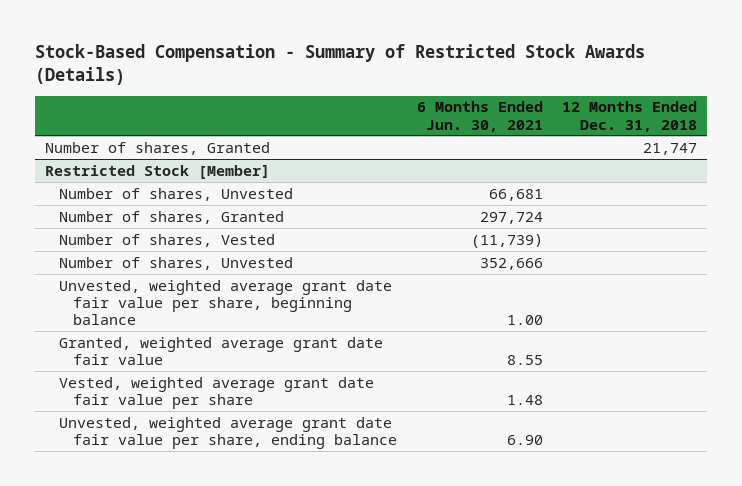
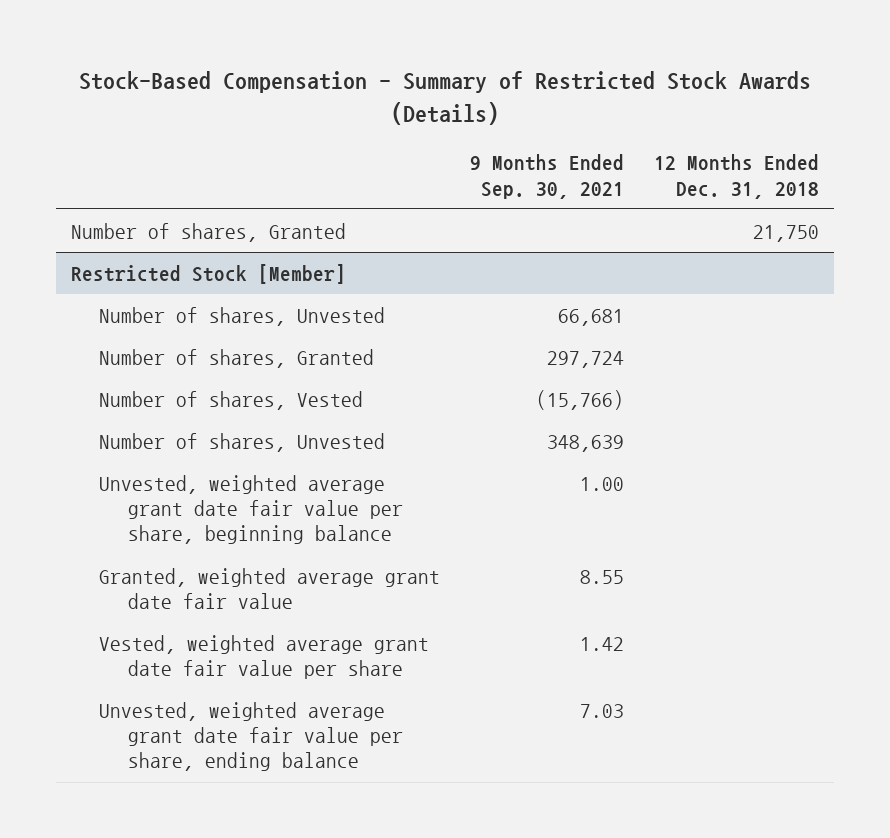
- | 6 Months Ended Jun. 30, 2021 | 12 Months Ended Dec. 31, 2018
+ | 9 Months Ended Sep. 30, 2021 | 12 Months Ended Dec. 31, 2018
- Number of shares, Granted | | 21,747
+ Number of shares, Granted | | 21,750

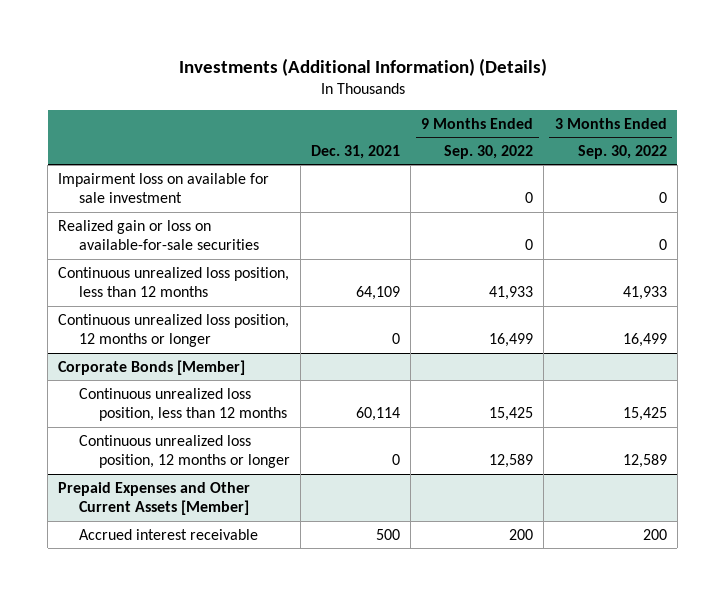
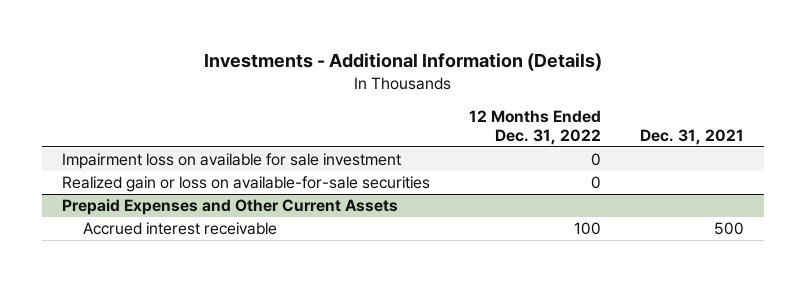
- Investments (Additional Information) (Details)
+ Investments - Additional Information (Details)
- | Dec. 31, 2021 | 9 Months Ended Sep. 30, 2022 | 3 Months Ended Sep. 30, 2022
+ | 12 Months Ended Dec. 31, 2022 | Dec. 31, 2021
- Continuous unrealized loss position, less than 12 months | 64,109 | 41,933 | 41,933
- Continuous unrealized loss position, 12 months or longer | 0 | 16,499 | 16,499
- Corporate Bonds [Member]
- Continuous unrealized loss position, less than 12 months | 60,114 | 15,425 | 15,425
- Continuous unrealized loss position, 12 months or longer | 0 | 12,589 | 12,589
- Prepaid Expenses and Other Current Assets [Member]
+ Prepaid Expenses and Other Current Assets

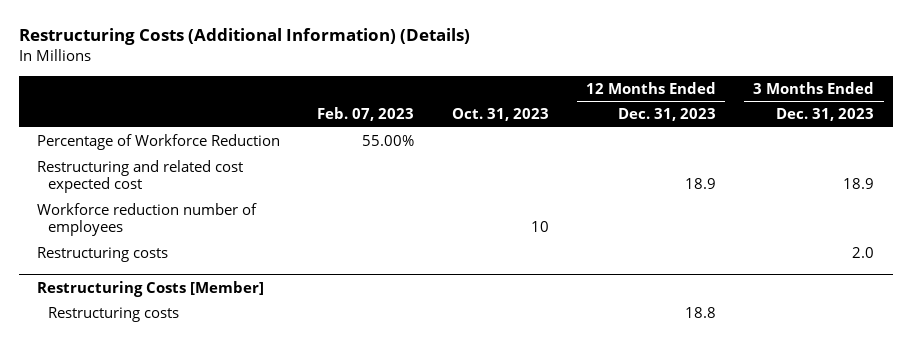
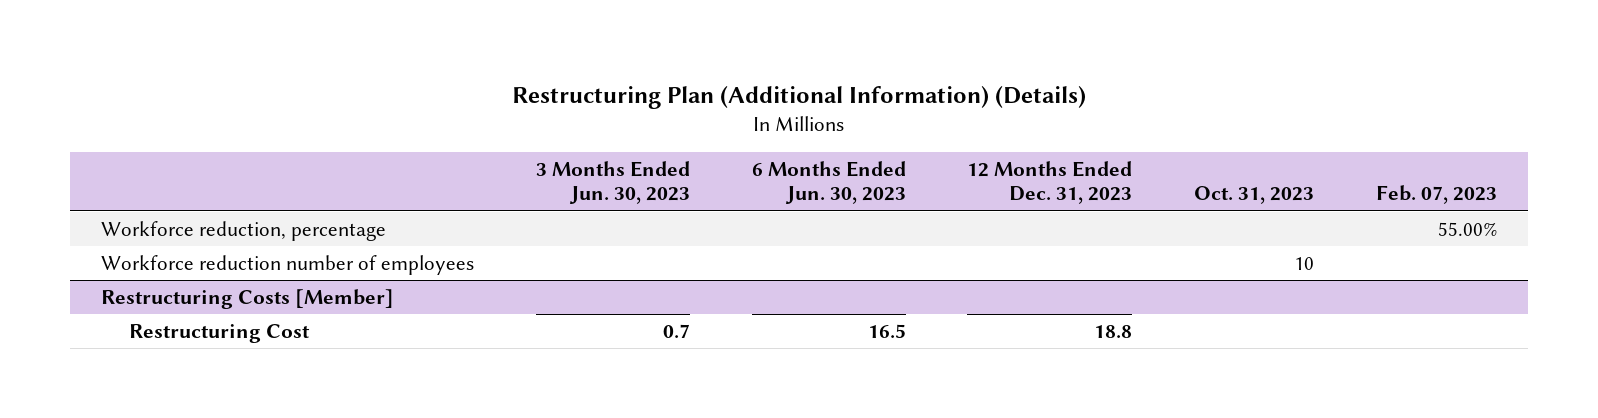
- Restructuring Costs (Additional Information) (Details)
+ Restructuring Plan (Additional Information) (Details)
- | Feb. 07, 2023 | Oct. 31, 2023 | 12 Months Ended Dec. 31, 2023 | 3 Months Ended Dec. 31, 2023
+ | 3 Months Ended Jun. 30, 2023 | 6 Months Ended Jun. 30, 2023 | 12 Months Ended Dec. 31, 2023 | Oct. 31, 2023 | Feb. 07, 2023
- Percentage of Workforce Reduction | 55.00% | | |
- Restructuring and related cost expected cost | | | 18.9 | 18.9
+ Workforce reduction, percentage | | | | | 55.00%
- Restructuring costs | | | | 2.0
@ Restructuring Costs [Member]
- Restructuring costs | | | 18.8 |
+ Restructuring Cost | 0.7 | 16.5 | 18.8 | |

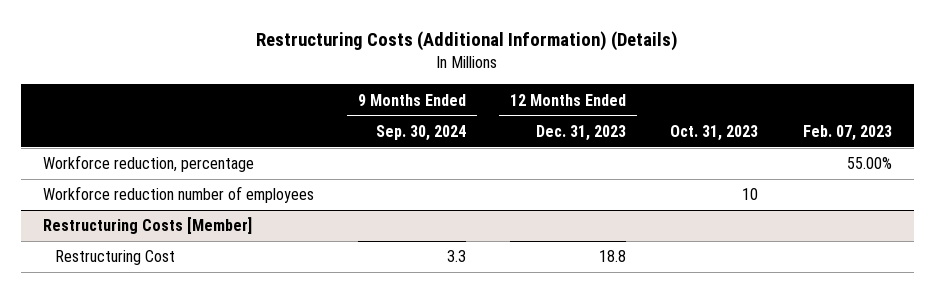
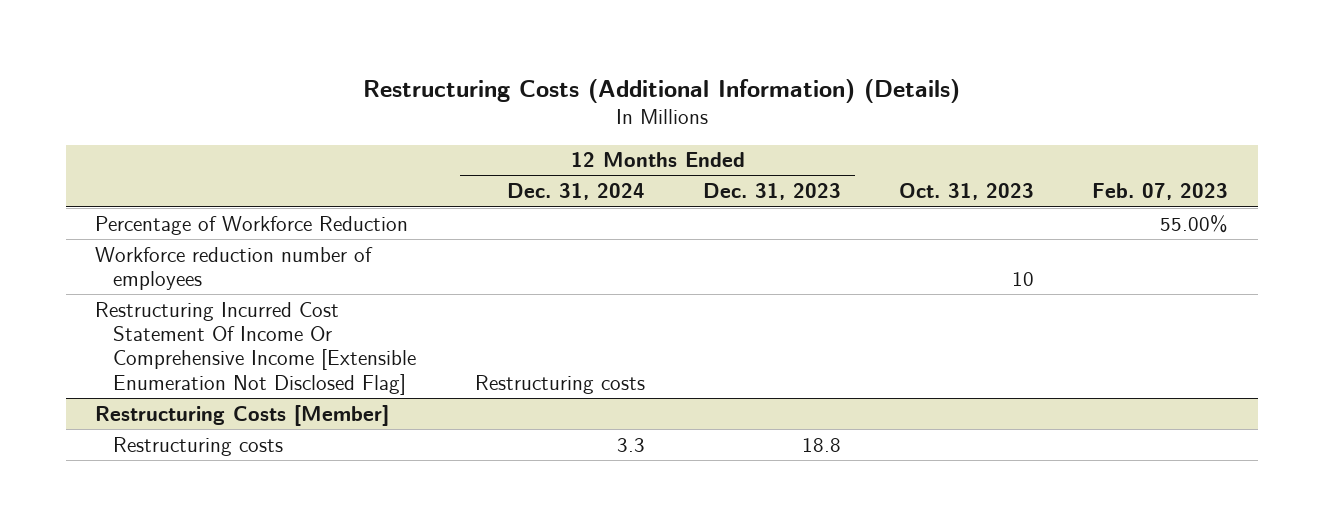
- | 9 Months Ended Sep. 30, 2024 | 12 Months Ended Dec. 31, 2023 | Oct. 31, 2023 | Feb. 07, 2023
+ | 12 Months Ended Dec. 31, 2024 | 12 Months Ended Dec. 31, 2023 | Oct. 31, 2023 | Feb. 07, 2023
- Workforce reduction, percentage | | | | 55.00%
+ Percentage of Workforce Reduction | | | | 55.00%
+ Restructuring Incurred Cost Statement Of Income Or Comprehensive Income [Extensible Enumeration Not Disclosed Flag] | Restructuring costs | | |
@ Restructuring Costs [Member]
- Restructuring Cost | 3.3 | 18.8 | |
+ Restructuring costs | 3.3 | 18.8 | |

